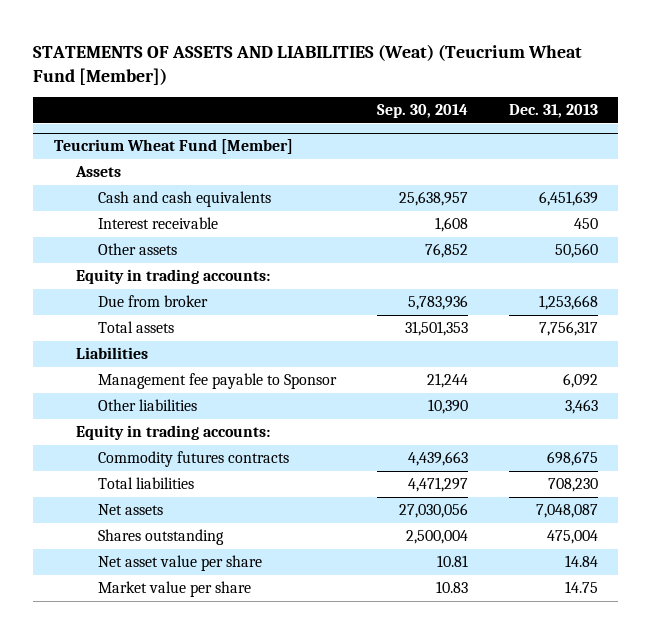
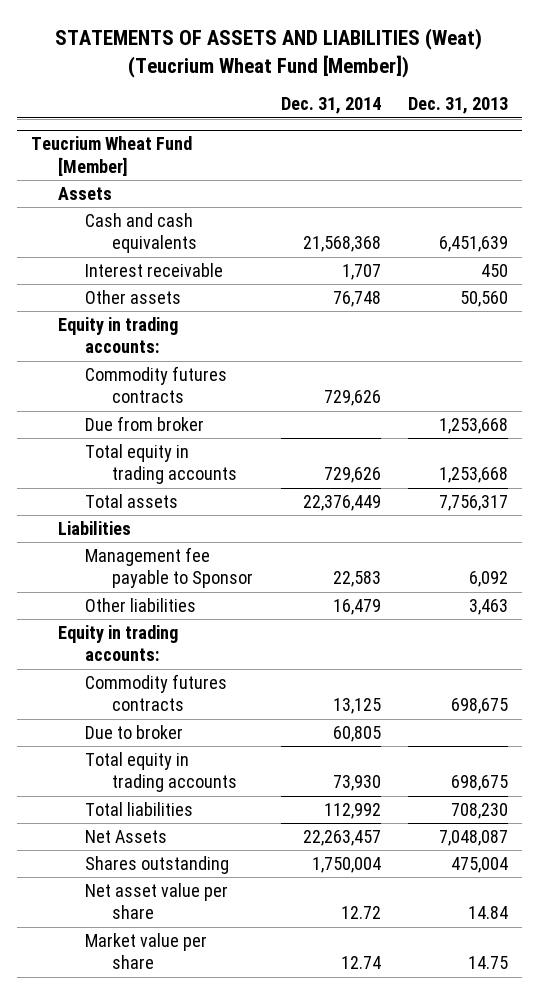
- | Sep. 30, 2014 | Dec. 31, 2013
+ | Dec. 31, 2014 | Dec. 31, 2013
@ Teucrium Wheat Fund [Member]
+ Commodity futures contracts | 729,626 |
+ Total equity in trading accounts | 729,626 | 1,253,668
+ Due to broker | 60,805 |
+ Total equity in trading accounts | 73,930 | 698,675
- Net assets | 27,030,056 | 7,048,087
+ Net Assets | 22,263,457 | 7,048,087

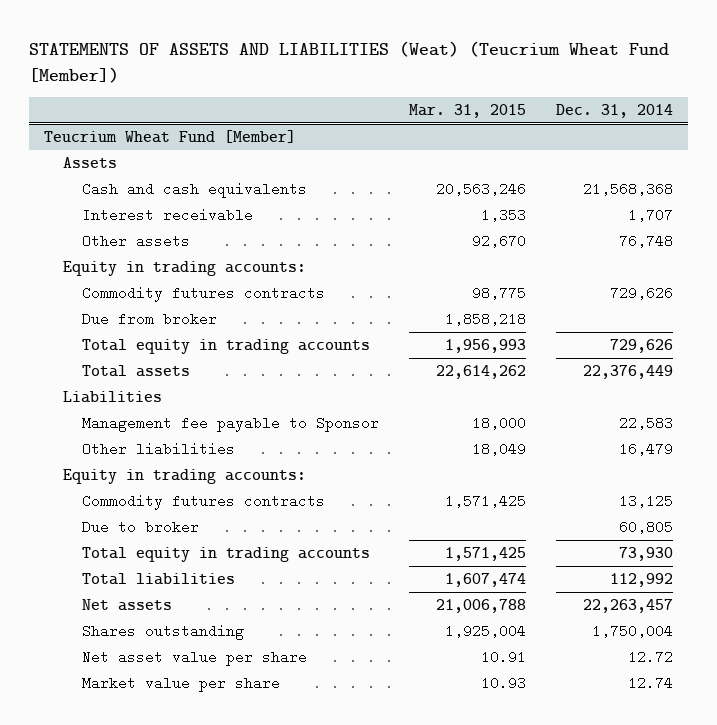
- | Dec. 31, 2014 | Dec. 31, 2013
+ | Mar. 31, 2015 | Dec. 31, 2014
@ Teucrium Wheat Fund [Member]
- Net Assets | 22,263,457 | 7,048,087
+ Net assets | 21,006,788 | 22,263,457

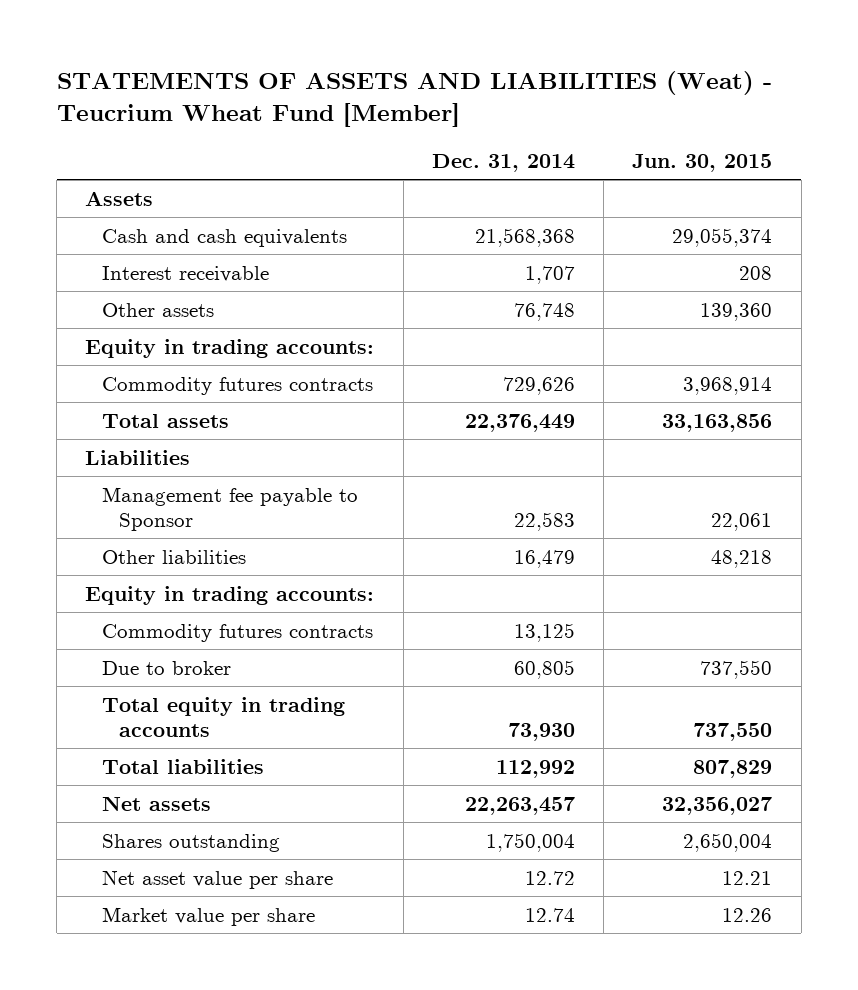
- STATEMENTS OF ASSETS AND LIABILITIES (Weat) (Teucrium Wheat Fund [Member])
+ STATEMENTS OF ASSETS AND LIABILITIES (Weat) - Teucrium Wheat Fund [Member]
- | Mar. 31, 2015 | Dec. 31, 2014
+ | Dec. 31, 2014 | Jun. 30, 2015
- Teucrium Wheat Fund [Member]
- Due from broker | 1,858,218 |
- Total equity in trading accounts | 1,956,993 | 729,626

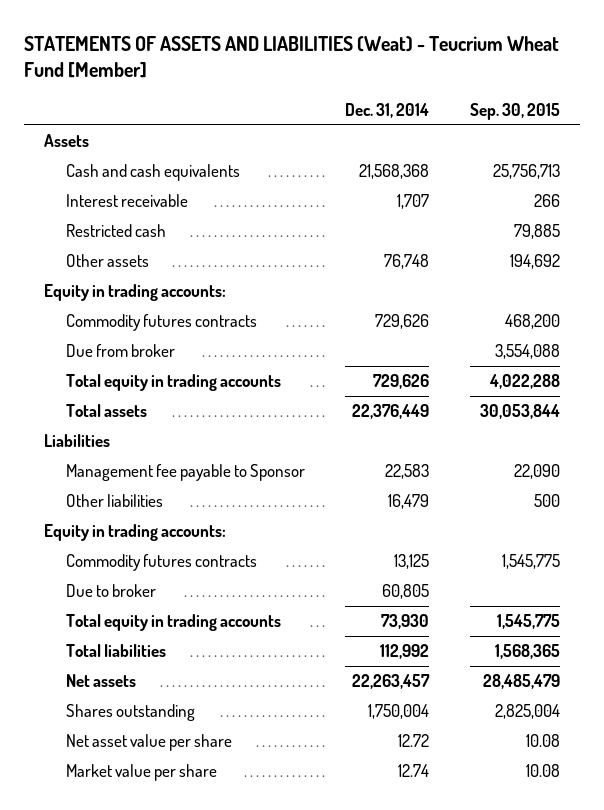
- | Dec. 31, 2014 | Jun. 30, 2015
+ | Dec. 31, 2014 | Sep. 30, 2015
+ Restricted cash | | 79,885
+ Due from broker | | 3,554,088
+ Total equity in trading accounts | 729,626 | 4,022,288

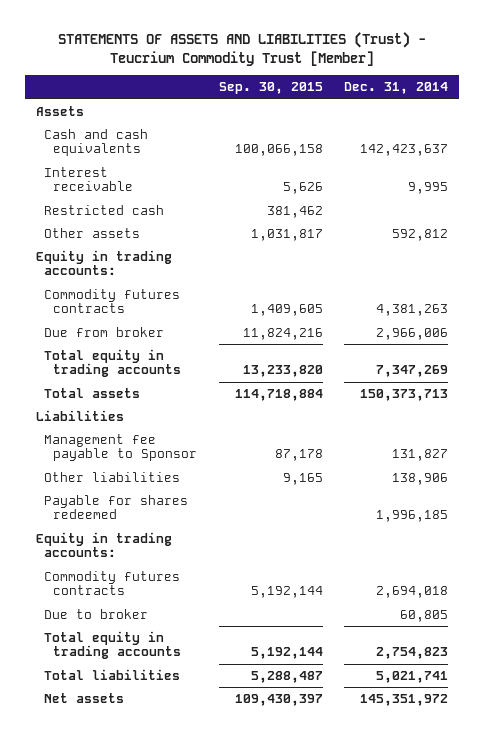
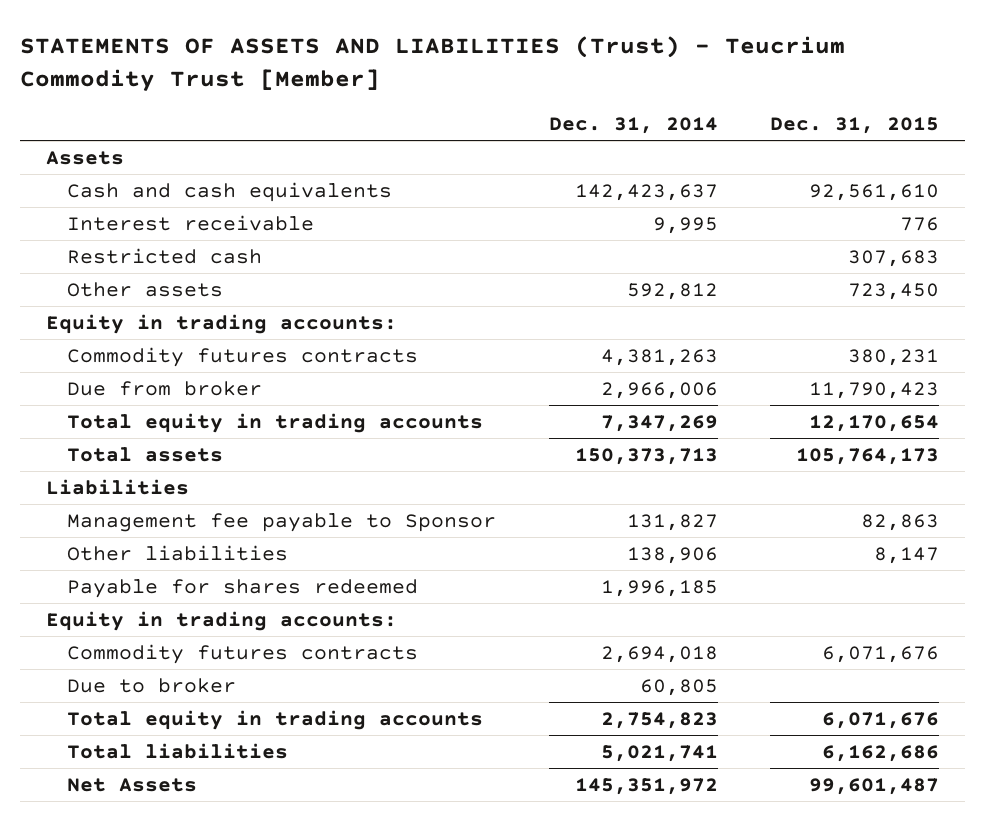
- | Sep. 30, 2015 | Dec. 31, 2014
+ | Dec. 31, 2014 | Dec. 31, 2015
- Net assets | 109,430,397 | 145,351,972
+ Net Assets | 145,351,972 | 99,601,487

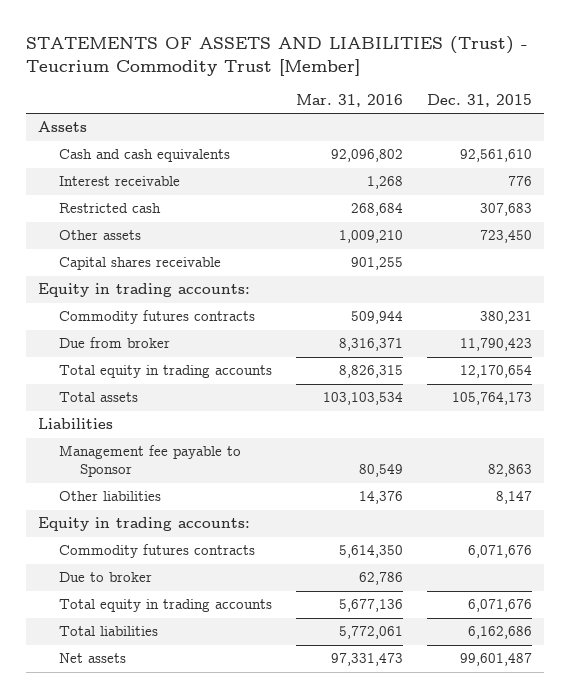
- | Dec. 31, 2014 | Dec. 31, 2015
+ | Mar. 31, 2016 | Dec. 31, 2015
+ Capital shares receivable | 901,255 |
- Payable for shares redeemed | 1,996,185 |
- Net Assets | 145,351,972 | 99,601,487
+ Net assets | 97,331,473 | 99,601,487

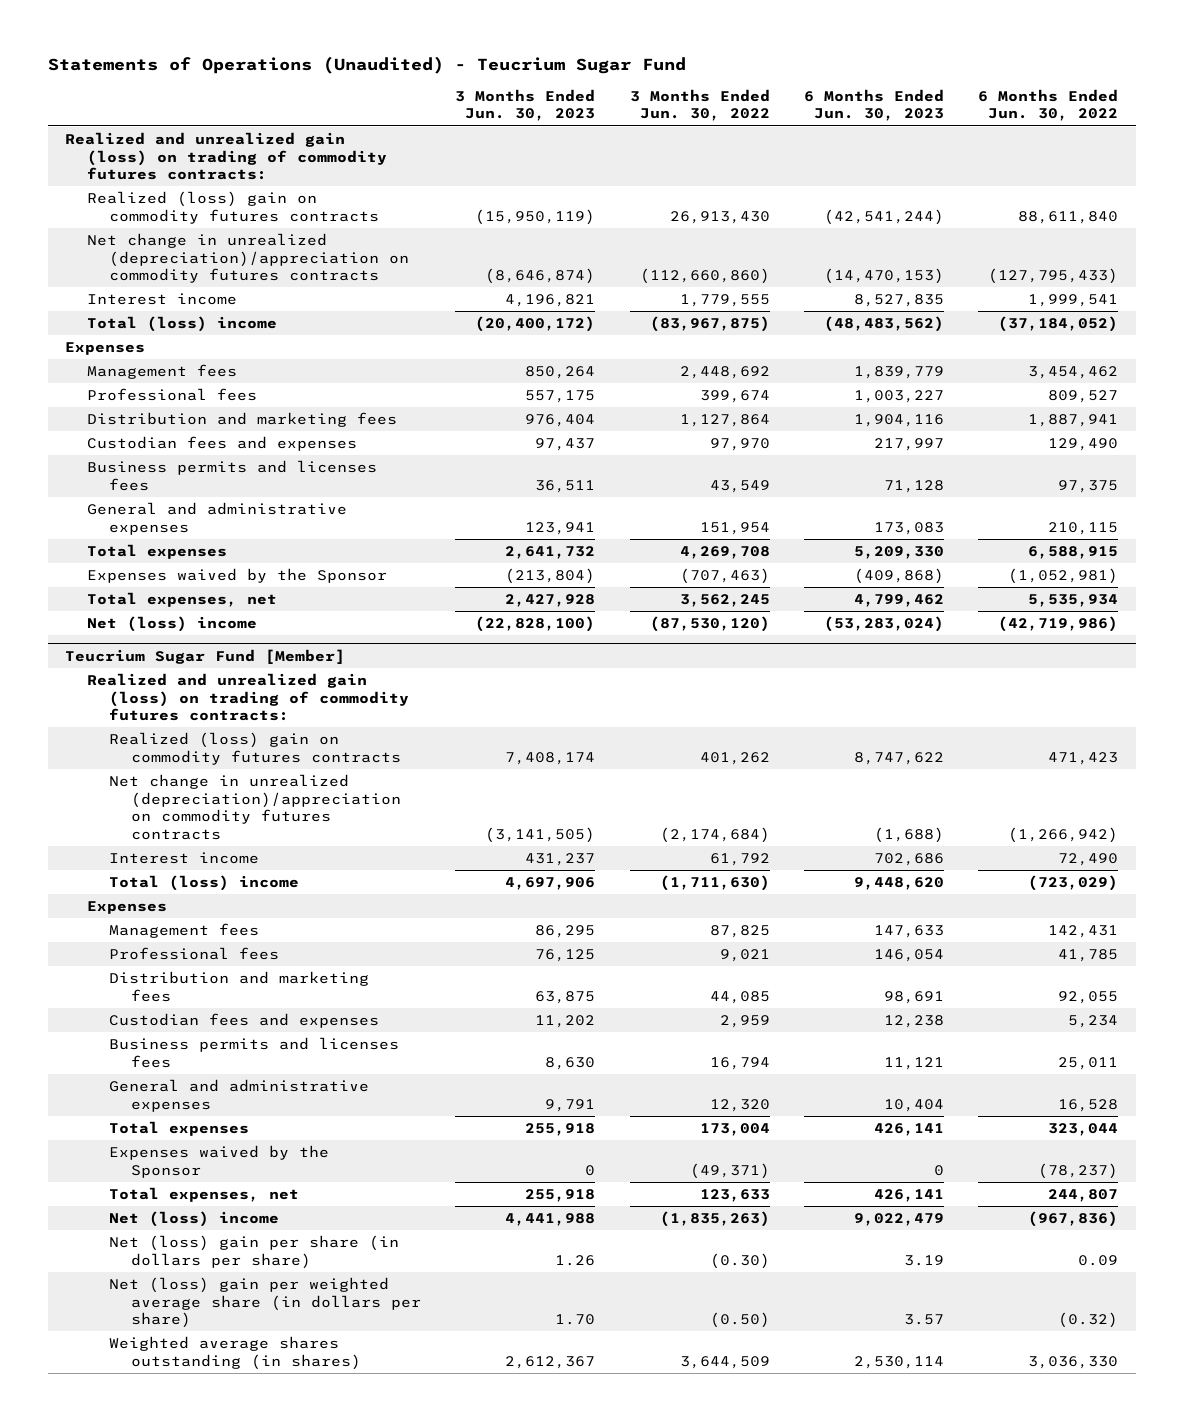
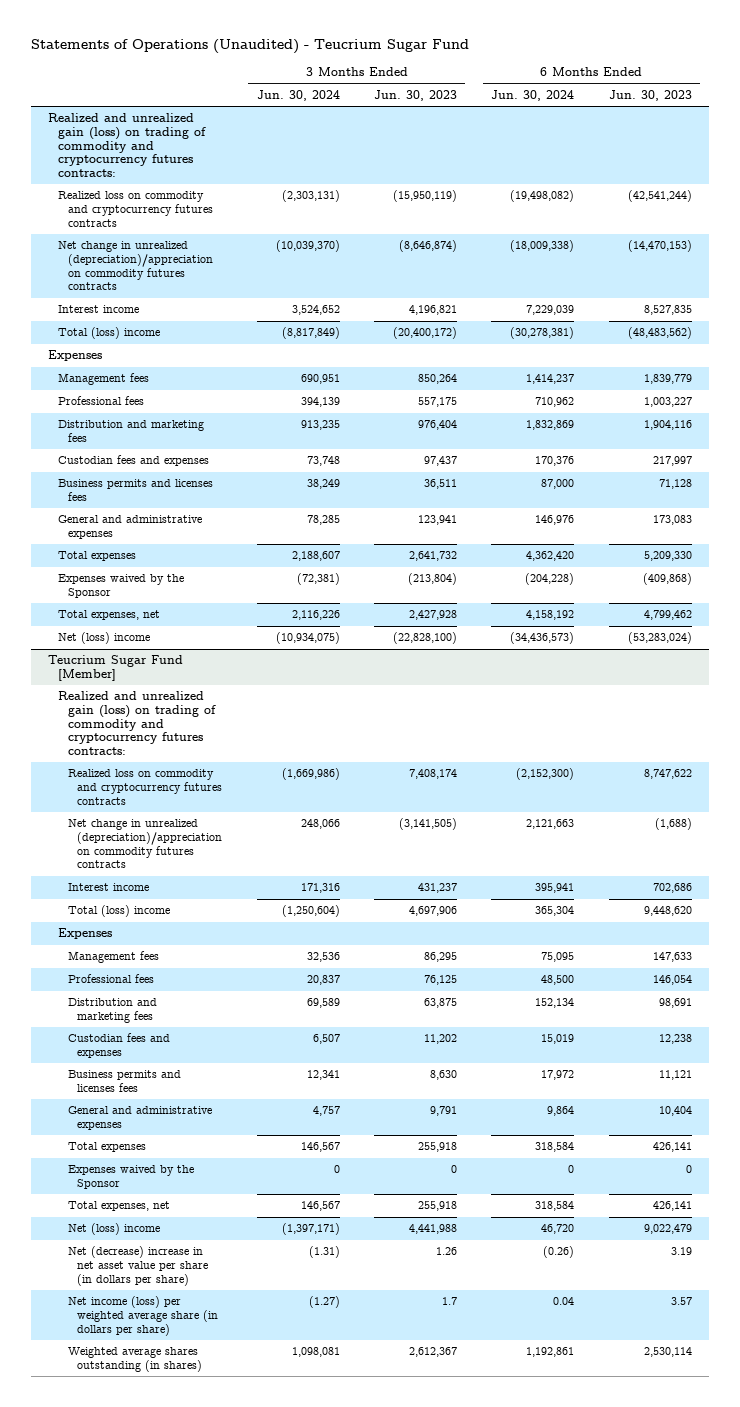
- | 3 Months Ended Jun. 30, 2023 | 3 Months Ended Jun. 30, 2022 | 6 Months Ended Jun. 30, 2023 | 6 Months Ended Jun. 30, 2022
+ | 3 Months Ended Jun. 30, 2024 | 3 Months Ended Jun. 30, 2023 | 6 Months Ended Jun. 30, 2024 | 6 Months Ended Jun. 30, 2023
- Realized and unrealized gain (loss) on trading of commodity futures contracts:
- Realized (loss) gain on commodity futures contracts | (15,950,119) | 26,913,430 | (42,541,244) | 88,611,840
+ Realized and unrealized gain (loss) on trading of commodity and cryptocurrency futures contracts:
+ Realized loss on commodity and cryptocurrency futures contracts | (2,303,131) | (15,950,119) | (19,498,082) | (42,541,244)
@ Teucrium Sugar Fund [Member]
- Realized and unrealized gain (loss) on trading of commodity futures contracts:
- Realized (loss) gain on commodity futures contracts | 7,408,174 | 401,262 | 8,747,622 | 471,423
+ Realized and unrealized gain (loss) on trading of commodity and cryptocurrency futures contracts:
+ Realized loss on commodity and cryptocurrency futures contracts | (1,669,986) | 7,408,174 | (2,152,300) | 8,747,622
- Net (loss) gain per share (in dollars per share) | 1.26 | (0.30) | 3.19 | 0.09
- Net (loss) gain per weighted average share (in dollars per share) | 1.70 | (0.50) | 3.57 | (0.32)
+ Net (decrease) increase in net asset value per share (in dollars per share) | (1.31) | 1.26 | (0.26) | 3.19
+ Net income (loss) per weighted average share (in dollars per share) | (1.27) | 1.7 | 0.04 | 3.57

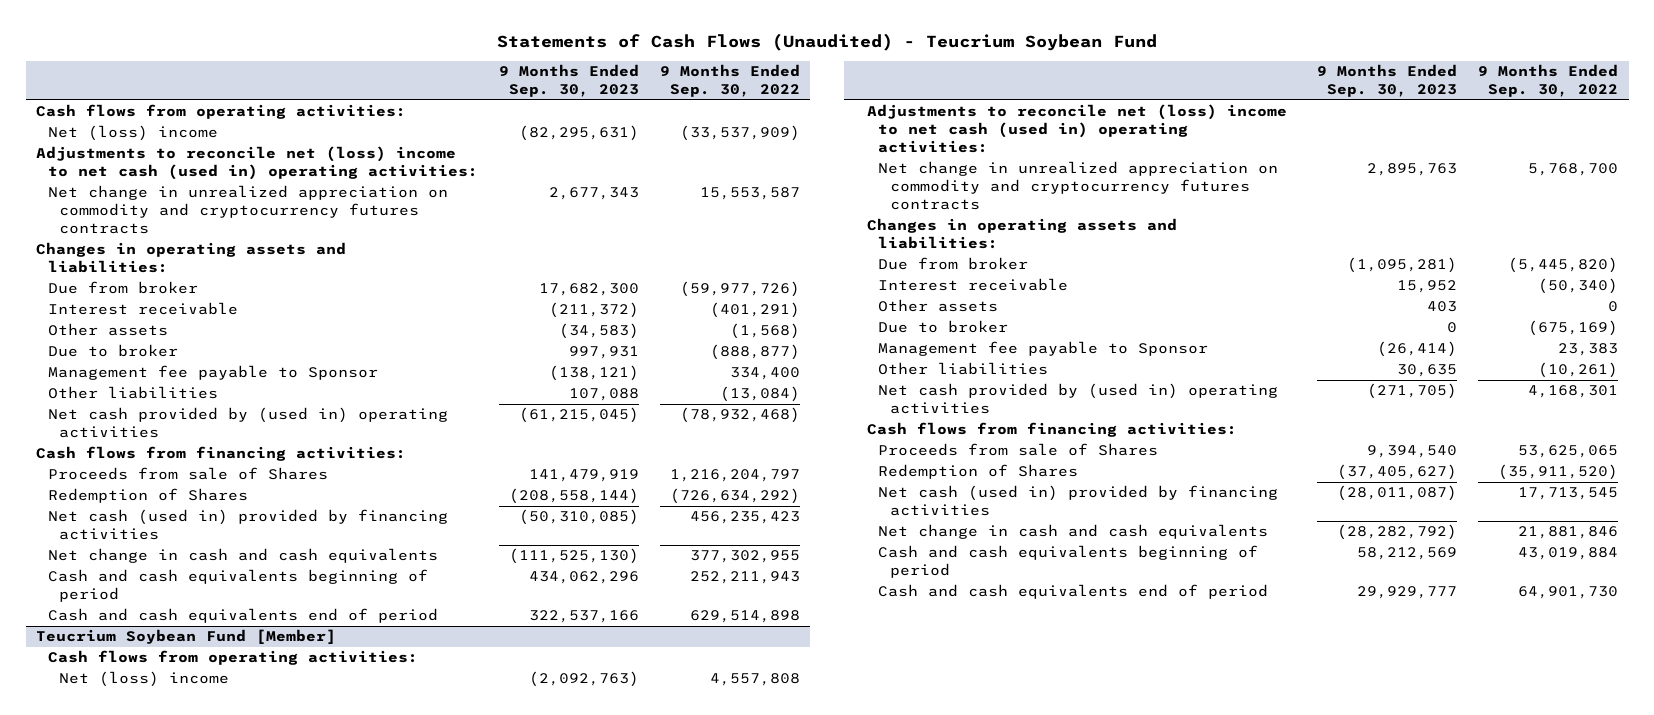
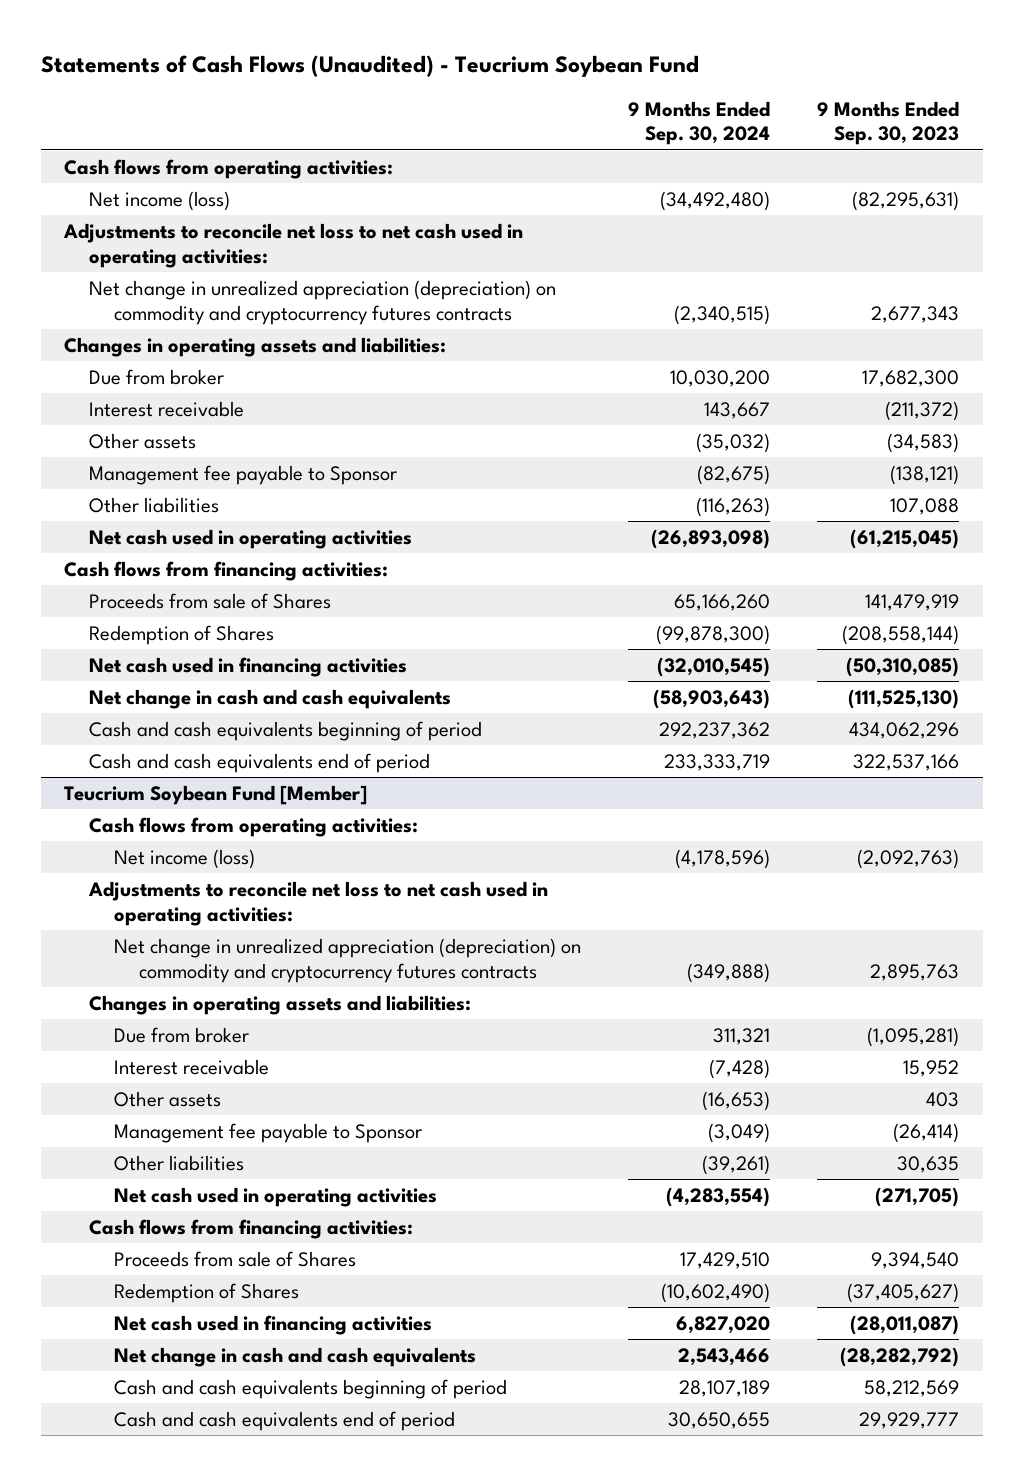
- | 9 Months Ended Sep. 30, 2023 | 9 Months Ended Sep. 30, 2022
+ | 9 Months Ended Sep. 30, 2024 | 9 Months Ended Sep. 30, 2023
- Net (loss) income | (82,295,631) | (33,537,909)
- Adjustments to reconcile net (loss) income to net cash (used in) operating activities:
- Net change in unrealized appreciation on commodity and cryptocurrency futures contracts | 2,677,343 | 15,553,587
+ Net income (loss) | (34,492,480) | (82,295,631)
+ Adjustments to reconcile net loss to net cash used in operating activities:
+ Net change in unrealized appreciation (depreciation) on commodity and cryptocurrency futures contracts | (2,340,515) | 2,677,343
- Due to broker | 997,931 | (888,877)
- Net cash provided by (used in) operating activities | (61,215,045) | (78,932,468)
+ Net cash used in operating activities | (26,893,098) | (61,215,045)
- Net cash (used in) provided by financing activities | (50,310,085) | 456,235,423
+ Net cash used in financing activities | (32,010,545) | (50,310,085)
@ Teucrium Soybean Fund [Member]
- Net (loss) income | (2,092,763) | 4,557,808
- Adjustments to reconcile net (loss) income to net cash (used in) operating activities:
- Net change in unrealized appreciation on commodity and cryptocurrency futures contracts | 2,895,763 | 5,768,700
+ Net income (loss) | (4,178,596) | (2,092,763)
+ Adjustments to reconcile net loss to net cash used in operating activities:
+ Net change in unrealized appreciation (depreciation) on commodity and cryptocurrency futures contracts | (349,888) | 2,895,763
- Due to broker | 0 | (675,169)
- Net cash provided by (used in) operating activities | (271,705) | 4,168,301
+ Net cash used in operating activities | (4,283,554) | (271,705)
- Net cash (used in) provided by financing activities | (28,011,087) | 17,713,545
+ Net cash used in financing activities | 6,827,020 | (28,011,087)

